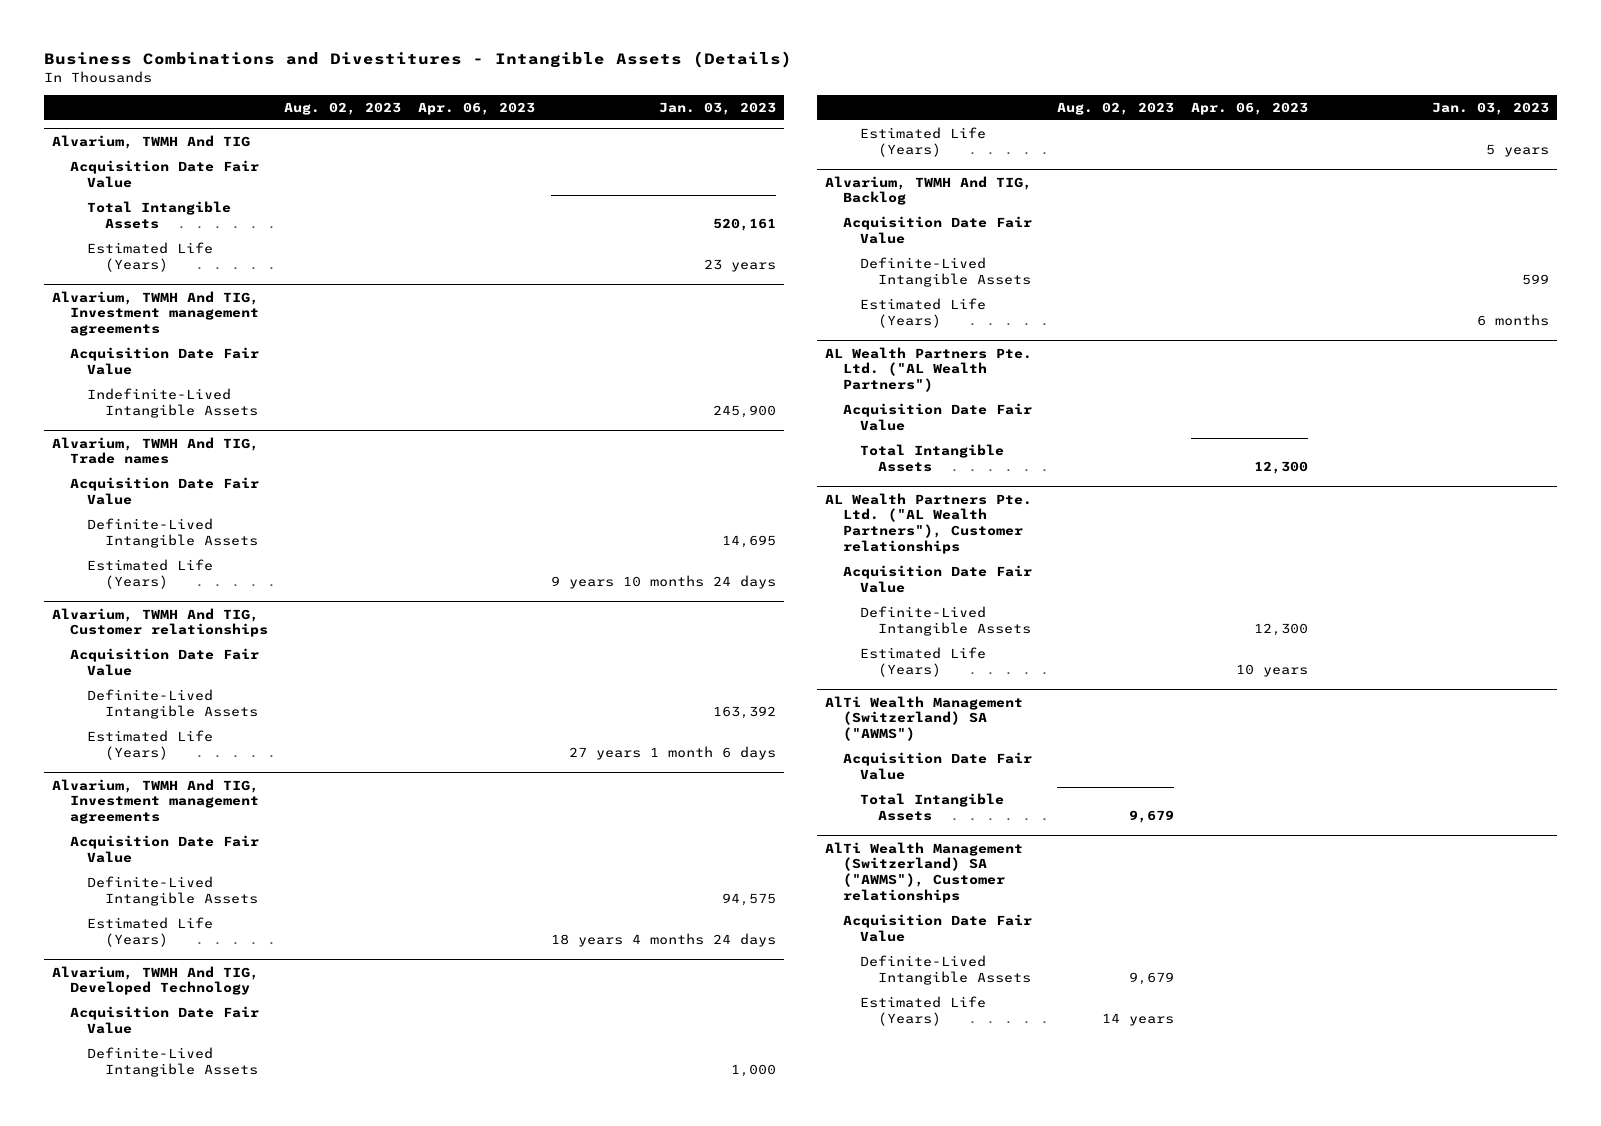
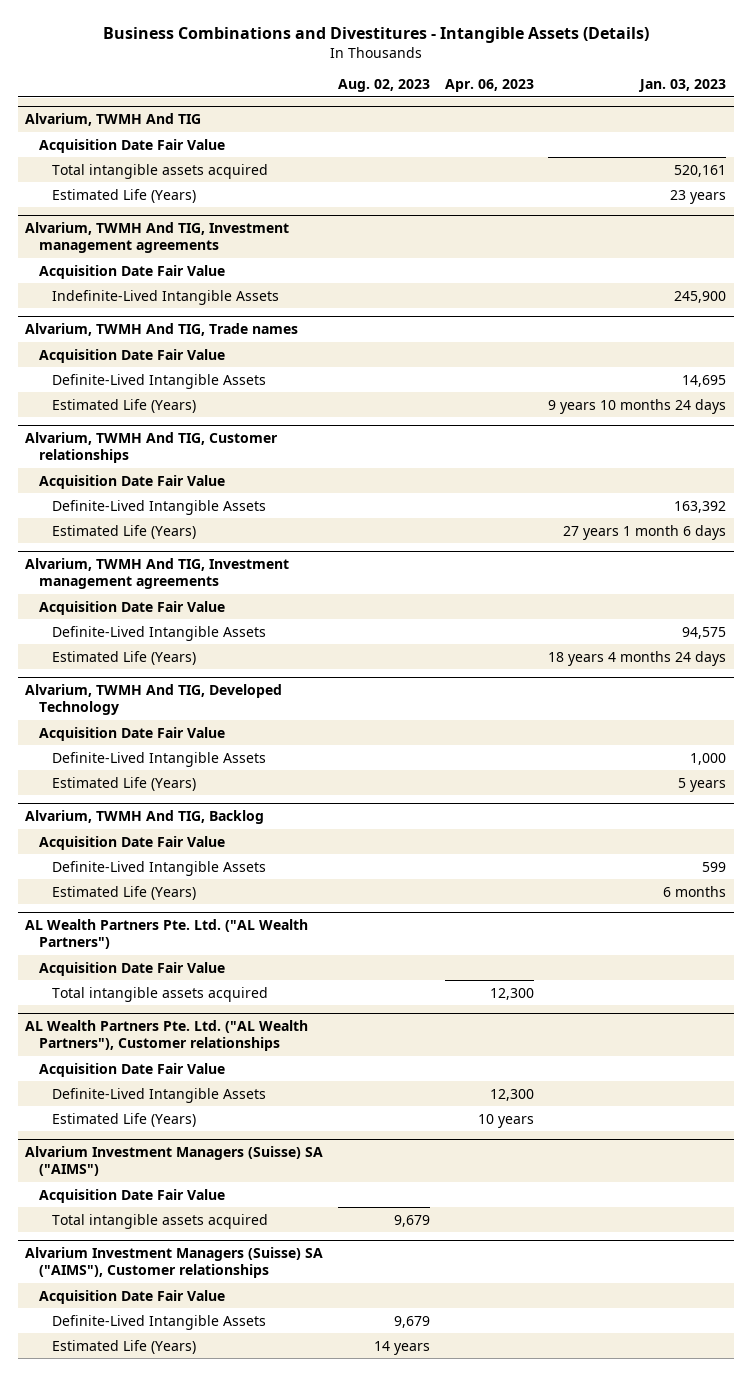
@ Alvarium, TWMH And TIG
- Total Intangible Assets | | | 520,161
+ Total intangible assets acquired | | | 520,161
@ AL Wealth Partners Pte. Ltd. ("AL Wealth Partners")
- Total Intangible Assets | | 12,300 |
+ Total intangible assets acquired | | 12,300 |
- AlTi Wealth Management (Switzerland) SA ("AWMS")
+ Alvarium Investment Managers (Suisse) SA ("AIMS")
- Total Intangible Assets | 9,679 | |
- AlTi Wealth Management (Switzerland) SA ("AWMS"), Customer relationships
+ Total intangible assets acquired | 9,679 | |
+ Alvarium Investment Managers (Suisse) SA ("AIMS"), Customer relationships

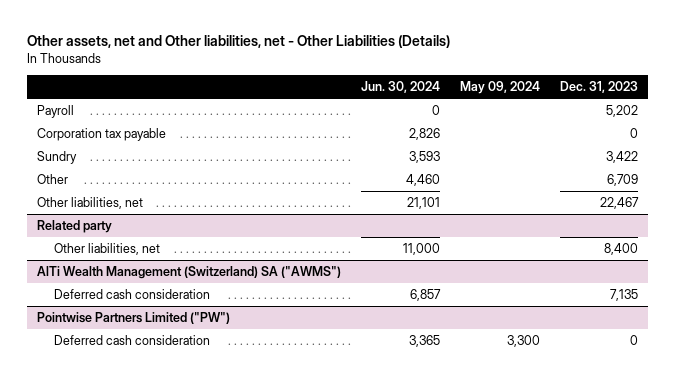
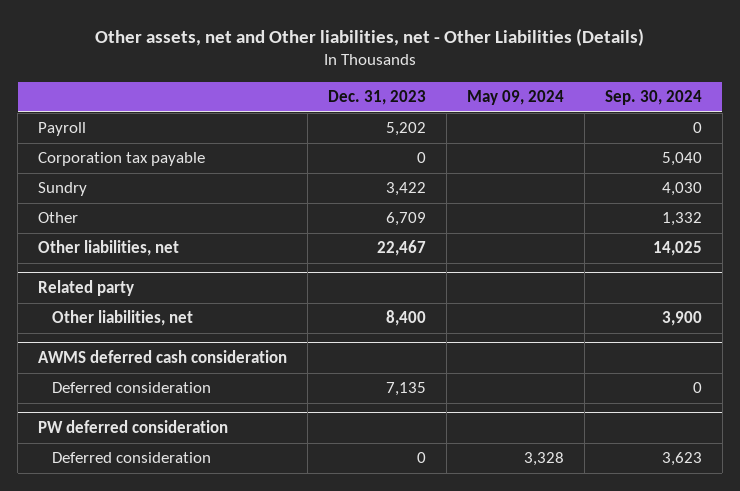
- | Jun. 30, 2024 | May 09, 2024 | Dec. 31, 2023
+ | Dec. 31, 2023 | May 09, 2024 | Sep. 30, 2024
- AlTi Wealth Management (Switzerland) SA ("AWMS")
- Deferred cash consideration | 6,857 | | 7,135
- Pointwise Partners Limited ("PW")
- Deferred cash consideration | 3,365 | 3,300 | 0
+ AWMS deferred cash consideration
+ Deferred consideration | 7,135 | | 0
+ PW deferred consideration
+ Deferred consideration | 0 | 3,328 | 3,623

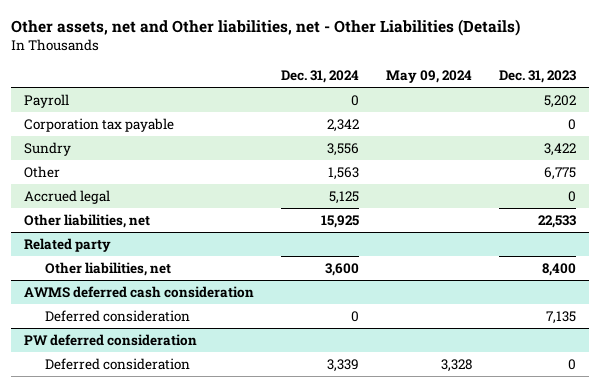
- | Dec. 31, 2023 | May 09, 2024 | Sep. 30, 2024
+ | Dec. 31, 2024 | May 09, 2024 | Dec. 31, 2023
- Other | 6,709 | | 1,332
- Other liabilities, net | 22,467 | | 14,025
+ Other | 1,563 | | 6,775
+ Accrued legal | 5,125 | | 0
+ Other liabilities, net | 15,925 | | 22,533

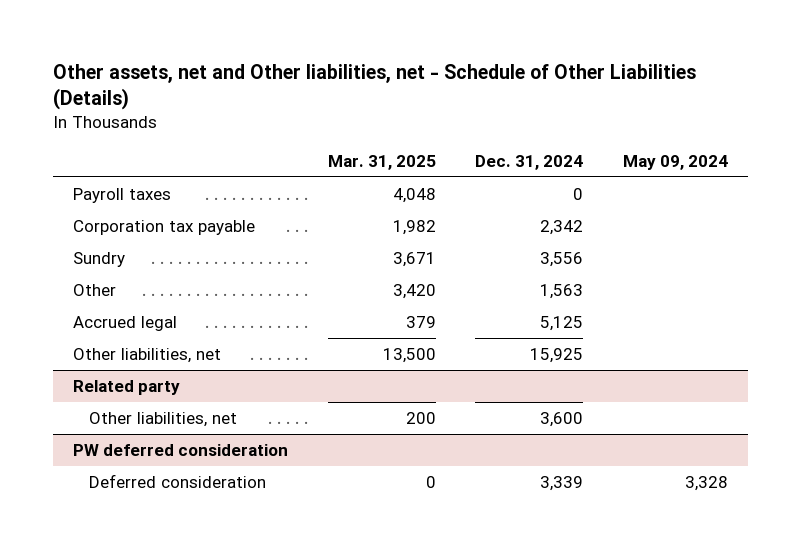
- Other assets, net and Other liabilities, net - Other Liabilities (Details)
+ Other assets, net and Other liabilities, net - Schedule of Other Liabilities (Details)
- | Dec. 31, 2024 | May 09, 2024 | Dec. 31, 2023
+ | Mar. 31, 2025 | Dec. 31, 2024 | May 09, 2024
- Payroll | 0 | | 5,202
+ Payroll taxes | 4,048 | 0 |
- AWMS deferred cash consideration
- Deferred consideration | 0 | | 7,135

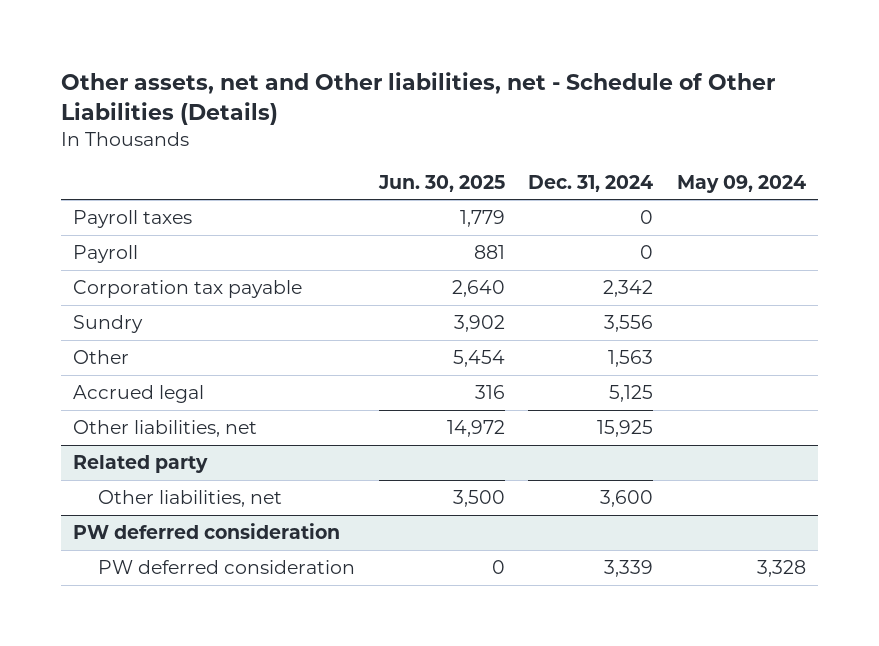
- | Mar. 31, 2025 | Dec. 31, 2024 | May 09, 2024
+ | Jun. 30, 2025 | Dec. 31, 2024 | May 09, 2024
+ Payroll | 881 | 0 |
@ PW deferred consideration
- Deferred consideration | 0 | 3,339 | 3,328
+ PW deferred consideration | 0 | 3,339 | 3,328

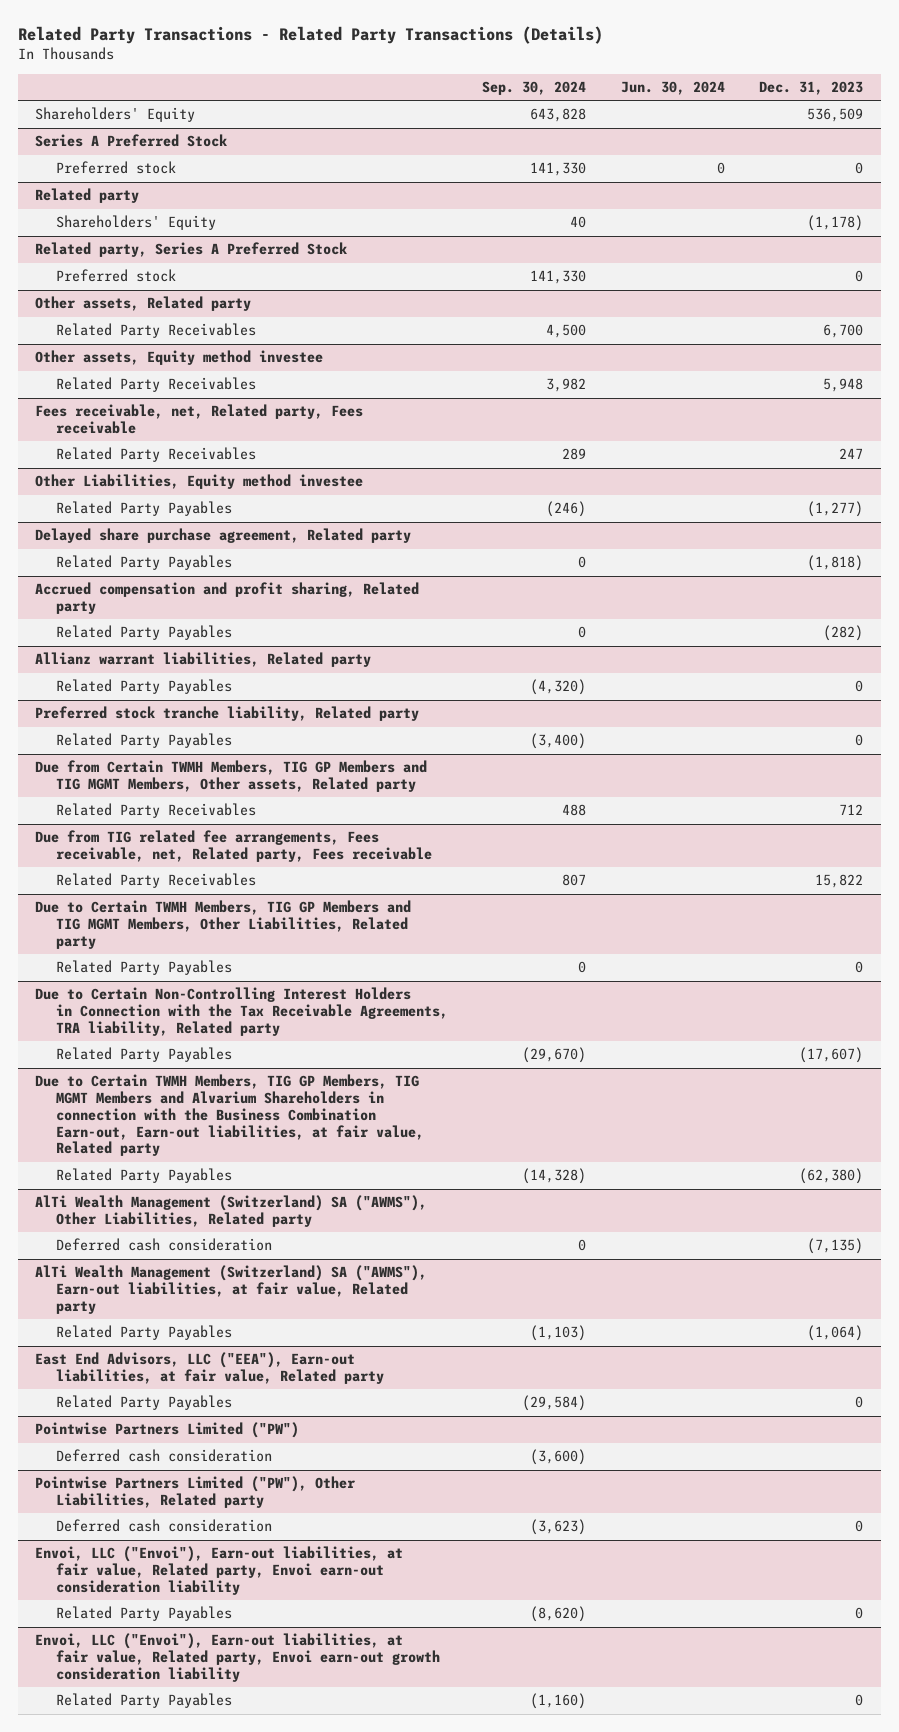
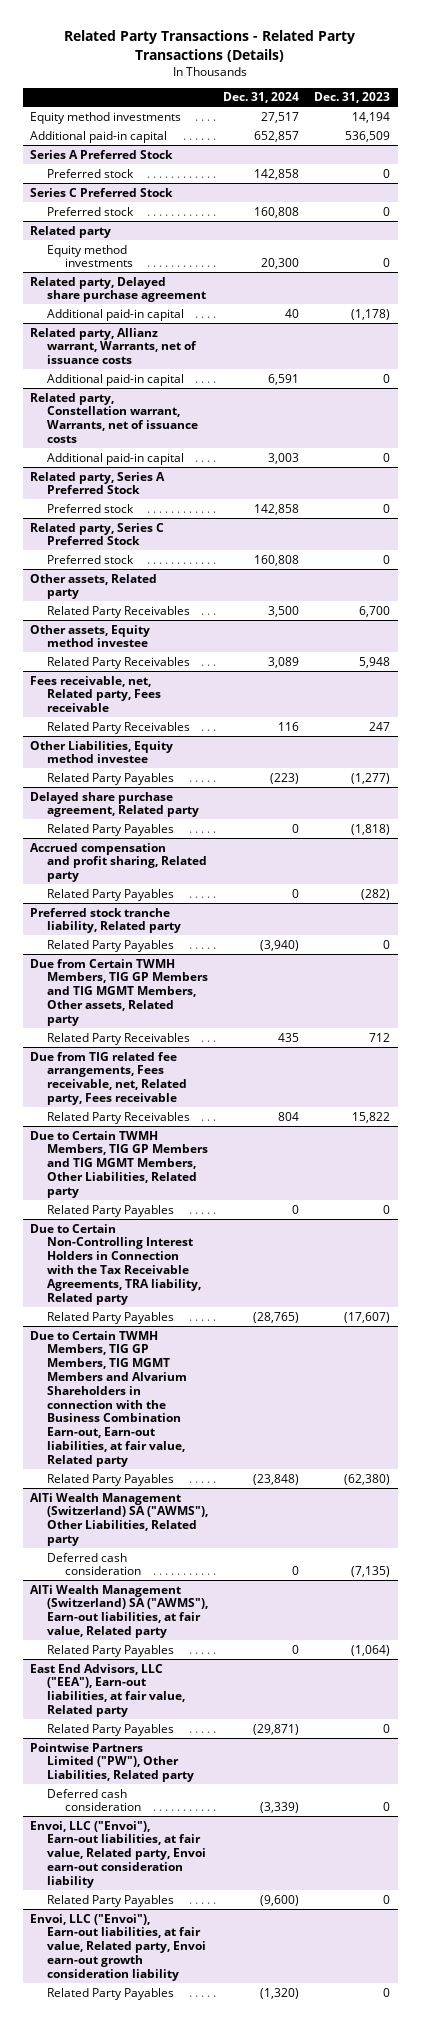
- | Sep. 30, 2024 | Jun. 30, 2024 | Dec. 31, 2023
+ | Dec. 31, 2024 | Dec. 31, 2023
- Shareholders' Equity | 643,828 | | 536,509
+ Equity method investments | 27,517 | 14,194
+ Additional paid-in capital | 652,857 | 536,509
+ Series C Preferred Stock
+ Preferred stock | 160,808 | 0
@ Related party
- Shareholders' Equity | 40 | | (1,178)
+ Equity method investments | 20,300 | 0
+ Related party, Delayed share purchase agreement
+ Additional paid-in capital | 40 | (1,178)
+ Related party, Allianz warrant, Warrants, net of issuance costs
+ Additional paid-in capital | 6,591 | 0
+ Related party, Constellation warrant, Warrants, net of issuance costs
+ Additional paid-in capital | 3,003 | 0
+ Related party, Series C Preferred Stock
+ Preferred stock | 160,808 | 0
- Allianz warrant liabilities, Related party
- Related Party Payables | (4,320) | | 0
- Pointwise Partners Limited ("PW")
- Deferred cash consideration | (3,600) | |

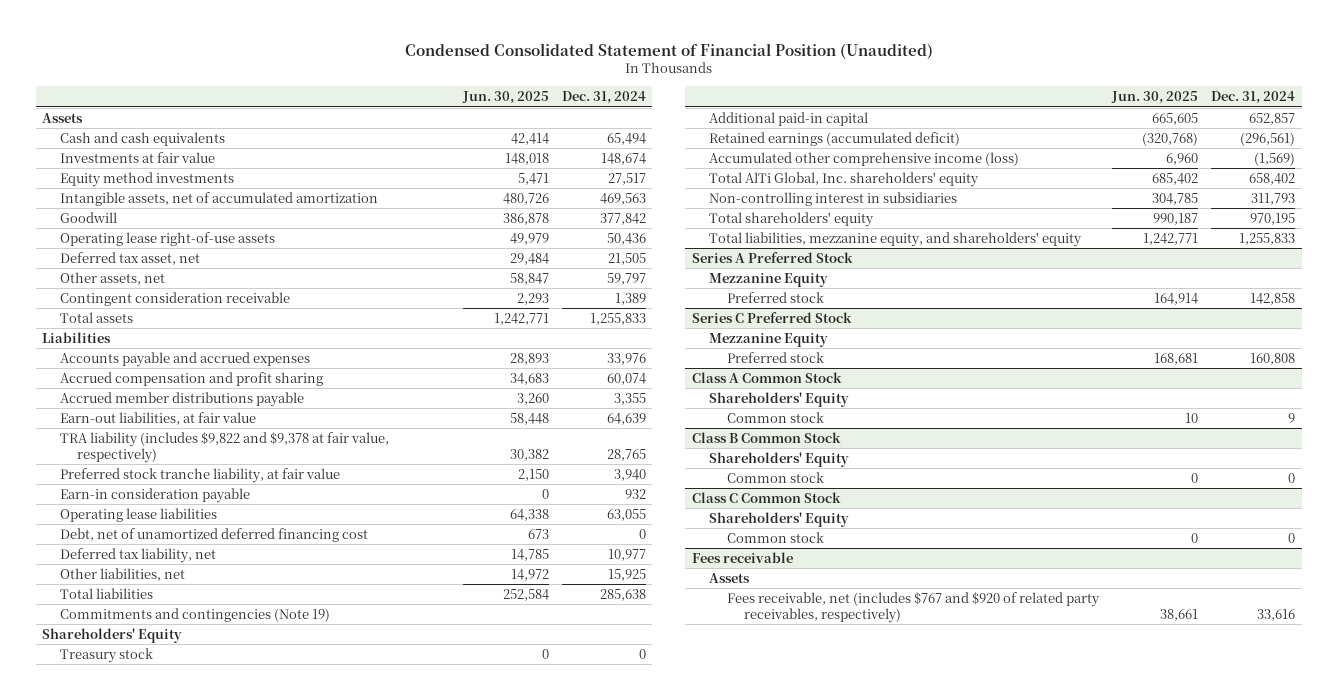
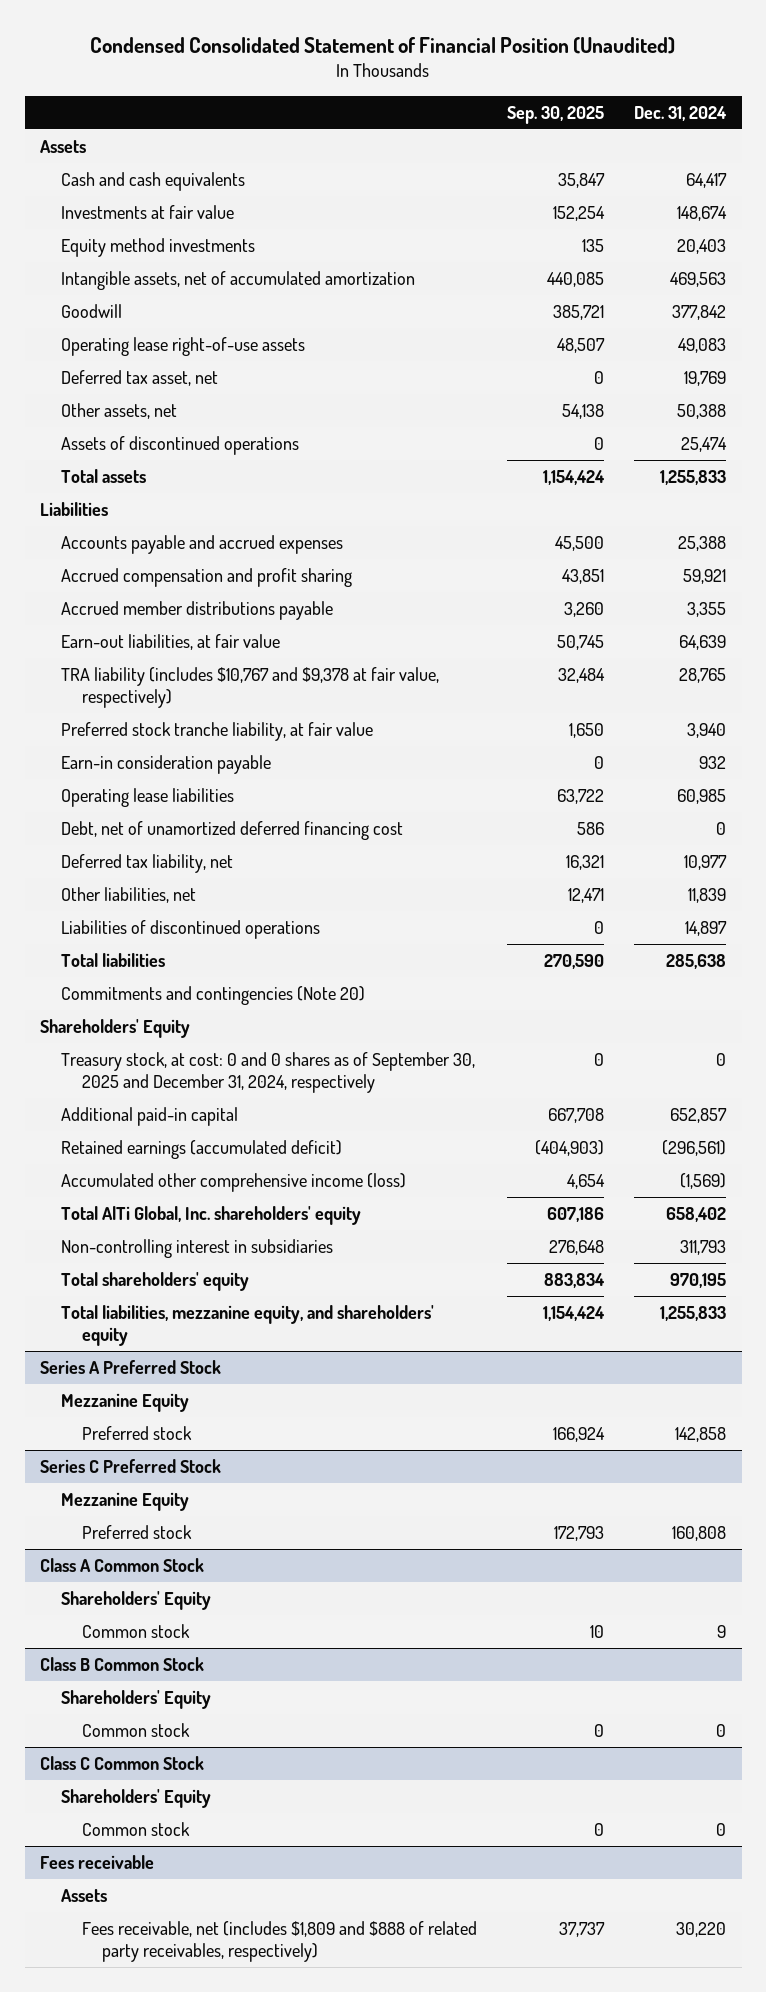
- | Jun. 30, 2025 | Dec. 31, 2024
+ | Sep. 30, 2025 | Dec. 31, 2024
- Cash and cash equivalents | 42,414 | 65,494
+ Cash and cash equivalents | 35,847 | 64,417
- Equity method investments | 5,471 | 27,517
+ Equity method investments | 135 | 20,403
- Operating lease right-of-use assets | 49,979 | 50,436
- Deferred tax asset, net | 29,484 | 21,505
- Other assets, net | 58,847 | 59,797
- Contingent consideration receivable | 2,293 | 1,389
+ Operating lease right-of-use assets | 48,507 | 49,083
+ Deferred tax asset, net | 0 | 19,769
+ Other assets, net | 54,138 | 50,388
+ Assets of discontinued operations | 0 | 25,474
- Accounts payable and accrued expenses | 28,893 | 33,976
- Accrued compensation and profit sharing | 34,683 | 60,074
+ Accounts payable and accrued expenses | 45,500 | 25,388
+ Accrued compensation and profit sharing | 43,851 | 59,921
- TRA liability (includes $9,822 and $9,378 at fair value, respectively) | 30,382 | 28,765
+ TRA liability (includes $10,767 and $9,378 at fair value, respectively) | 32,484 | 28,765
- Operating lease liabilities | 64,338 | 63,055
+ Operating lease liabilities | 63,722 | 60,985
- Other liabilities, net | 14,972 | 15,925
+ Other liabilities, net | 12,471 | 11,839
+ Liabilities of discontinued operations | 0 | 14,897
- Commitments and contingencies (Note 19)
+ Commitments and contingencies (Note 20)
- Treasury stock | 0 | 0
+ Treasury stock, at cost: 0 and 0 shares as of September 30, 2025 and December 31, 2024, respectively | 0 | 0
@ Fees receivable
- Fees receivable, net (includes $767 and $920 of related party receivables, respectively) | 38,661 | 33,616
+ Fees receivable, net (includes $1,809 and $888 of related party receivables, respectively) | 37,737 | 30,220

